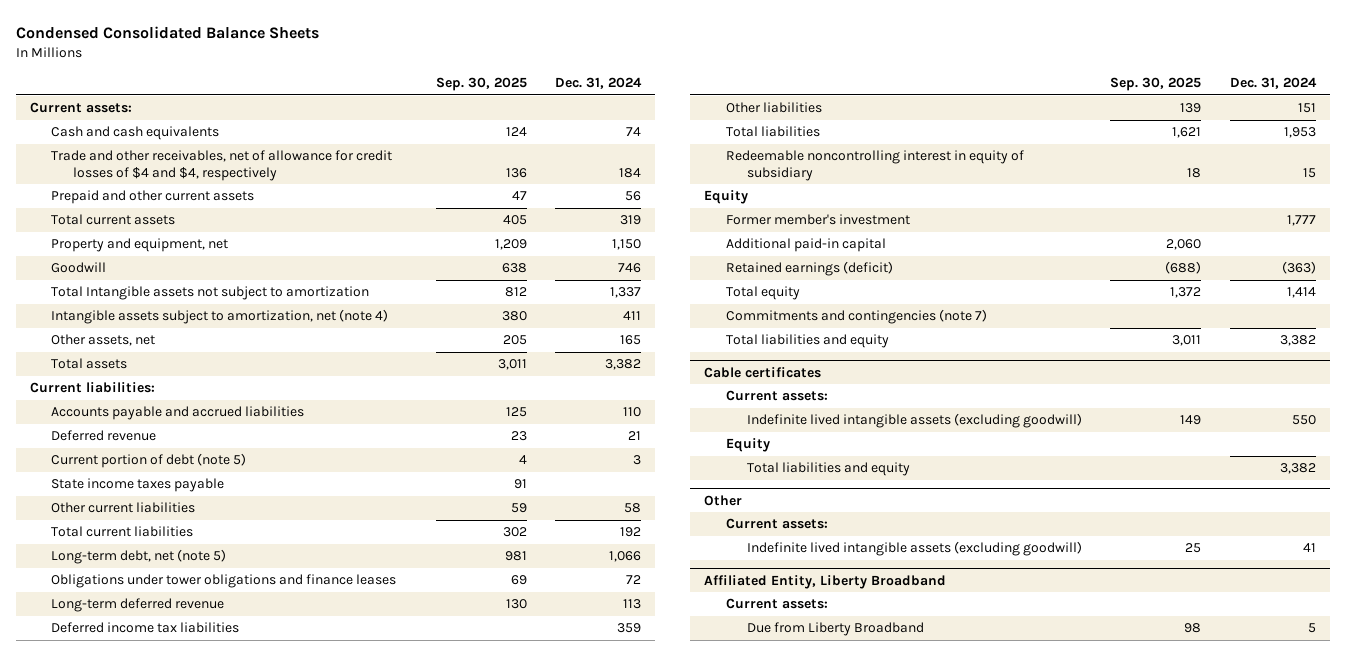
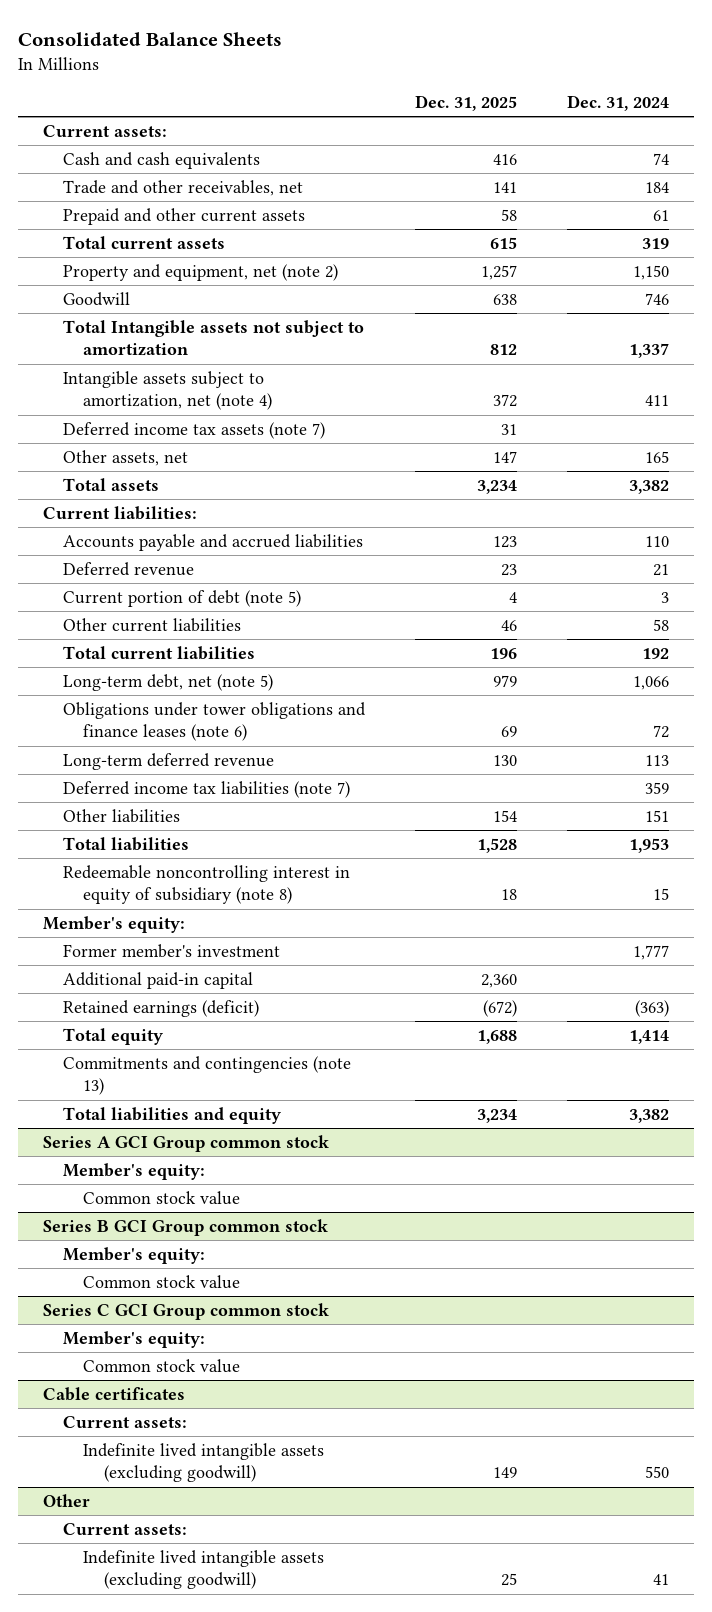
- Condensed Consolidated Balance Sheets
+ Consolidated Balance Sheets
- | Sep. 30, 2025 | Dec. 31, 2024
+ | Dec. 31, 2025 | Dec. 31, 2024
- Trade and other receivables, net of allowance for credit losses of $4 and $4, respectively | 136 | 184
- Prepaid and other current assets | 47 | 56
+ Trade and other receivables, net | 141 | 184
+ Prepaid and other current assets | 58 | 61
- Property and equipment, net | 1,209 | 1,150
+ Property and equipment, net (note 2) | 1,257 | 1,150
+ Deferred income tax assets (note 7) | 31 |
- State income taxes payable | 91 |
- Obligations under tower obligations and finance leases | 69 | 72
+ Obligations under tower obligations and finance leases (note 6) | 69 | 72
- Deferred income tax liabilities | | 359
+ Deferred income tax liabilities (note 7) | | 359
- Redeemable noncontrolling interest in equity of subsidiary | 18 | 15
- Equity
+ Redeemable noncontrolling interest in equity of subsidiary (note 8) | 18 | 15
+ Member's equity:
- Commitments and contingencies (note 7)
+ Commitments and contingencies (note 13)
+ Series A GCI Group common stock
+ Member's equity:
+ Common stock value
+ Series B GCI Group common stock
+ Member's equity:
+ Common stock value
+ Series C GCI Group common stock
+ Member's equity:
+ Common stock value
@ Cable certificates
- Equity
- Total liabilities and equity | | 3,382
- Affiliated Entity, Liberty Broadband
- Current assets:
- Due from Liberty Broadband | 98 | 5

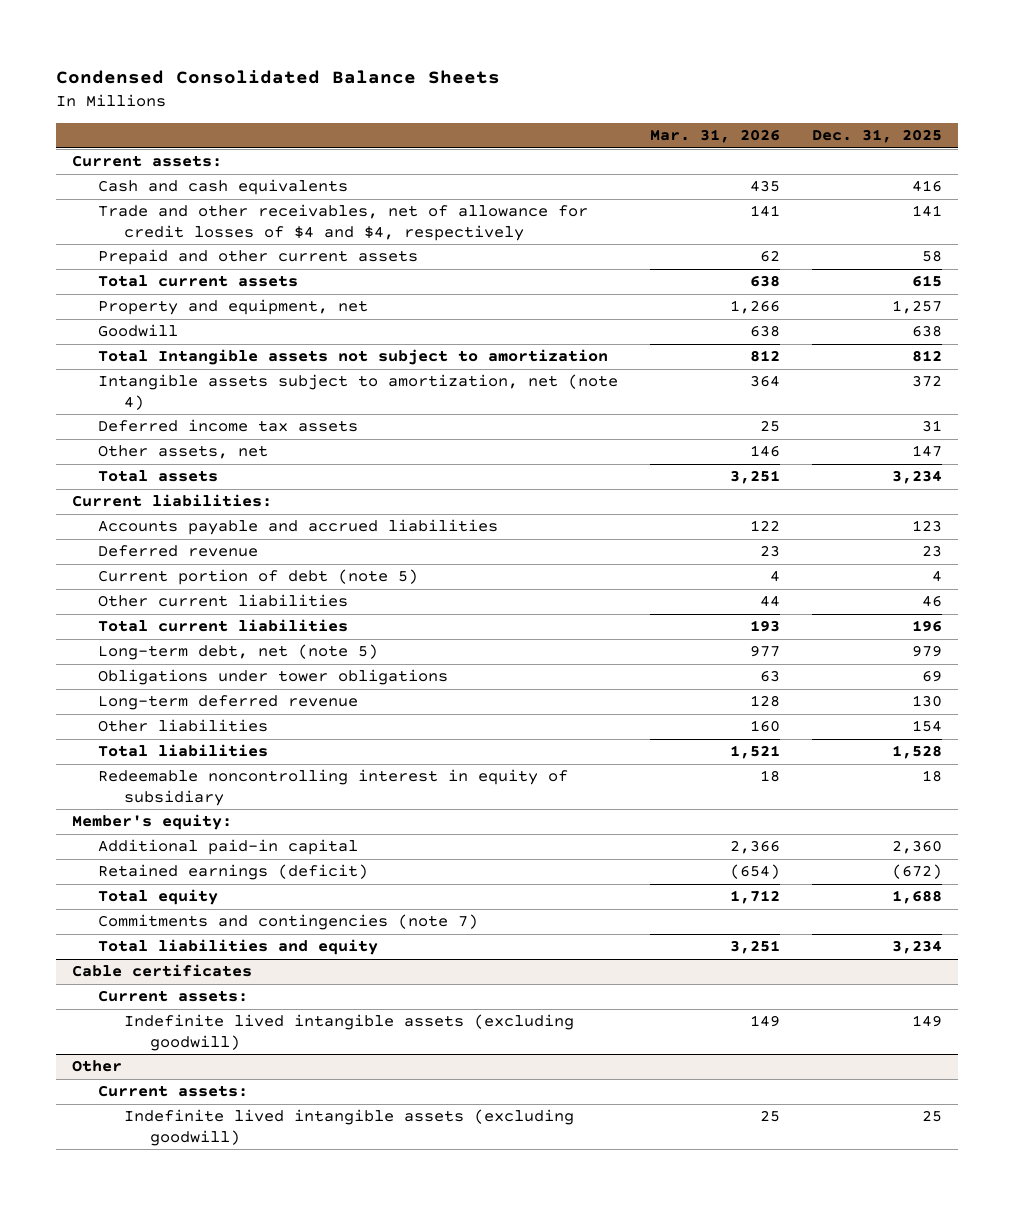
- Consolidated Balance Sheets
+ Condensed Consolidated Balance Sheets
- | Dec. 31, 2025 | Dec. 31, 2024
+ | Mar. 31, 2026 | Dec. 31, 2025
- Trade and other receivables, net | 141 | 184
+ Trade and other receivables, net of allowance for credit losses of $4 and $4, respectively | 141 | 141
- Property and equipment, net (note 2) | 1,257 | 1,150
+ Property and equipment, net | 1,266 | 1,257
- Deferred income tax assets (note 7) | 31 |
+ Deferred income tax assets | 25 | 31
- Obligations under tower obligations and finance leases (note 6) | 69 | 72
+ Obligations under tower obligations | 63 | 69
- Deferred income tax liabilities (note 7) | | 359
- Redeemable noncontrolling interest in equity of subsidiary (note 8) | 18 | 15
+ Redeemable noncontrolling interest in equity of subsidiary | 18 | 18
- Former member's investment | | 1,777
- Commitments and contingencies (note 13)
+ Commitments and contingencies (note 7)
- Series A GCI Group common stock
- Member's equity:
- Common stock value
- Series B GCI Group common stock
- Member's equity:
- Common stock value
- Series C GCI Group common stock
- Member's equity:
- Common stock value

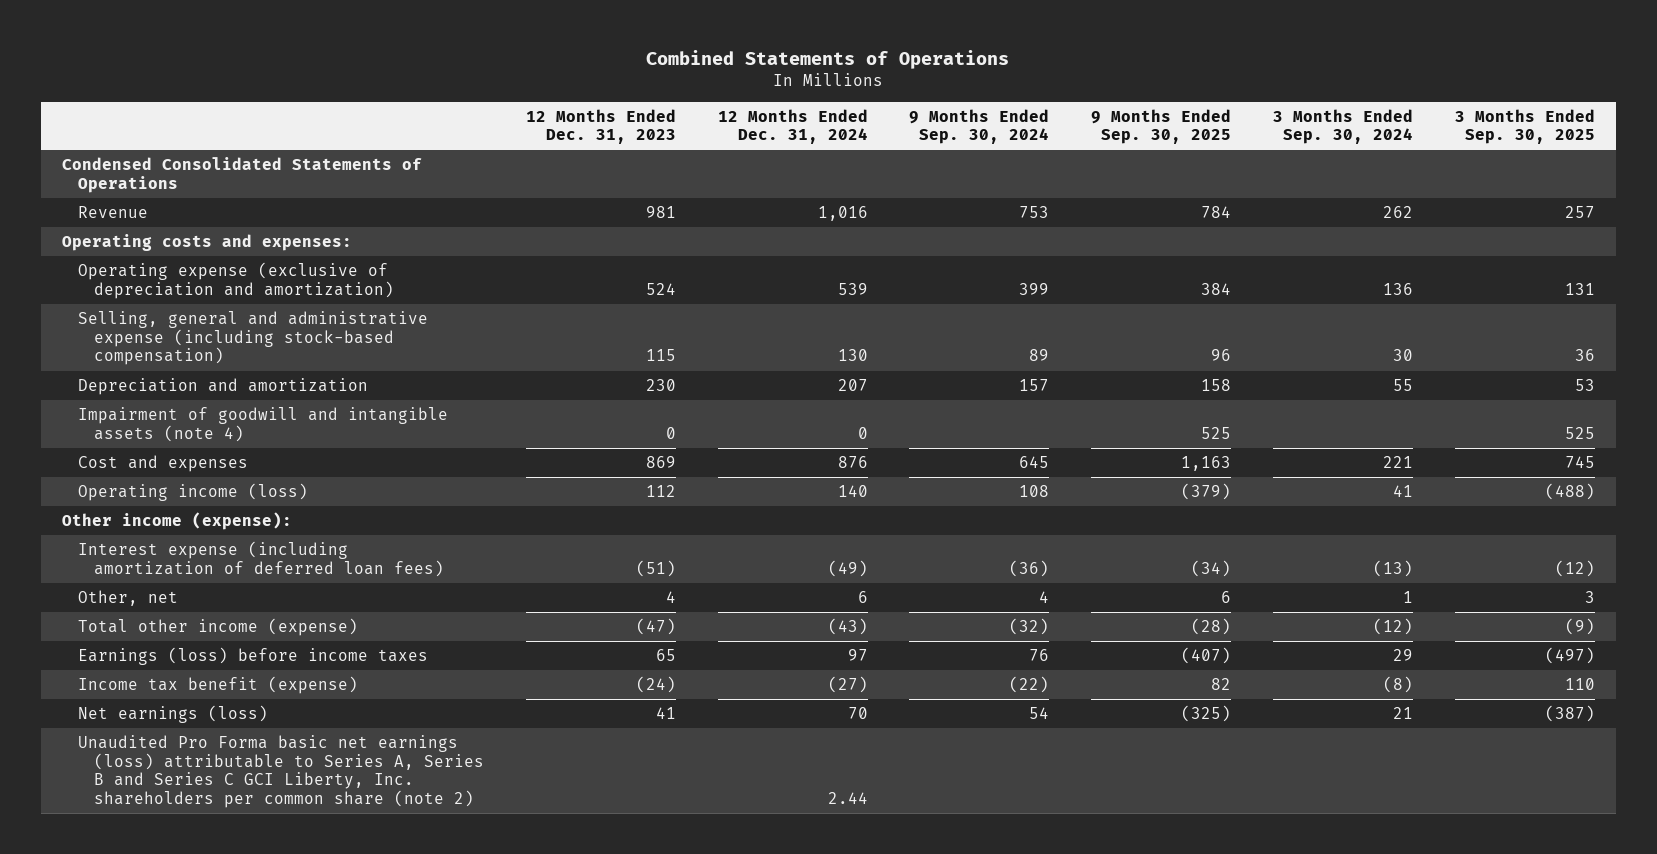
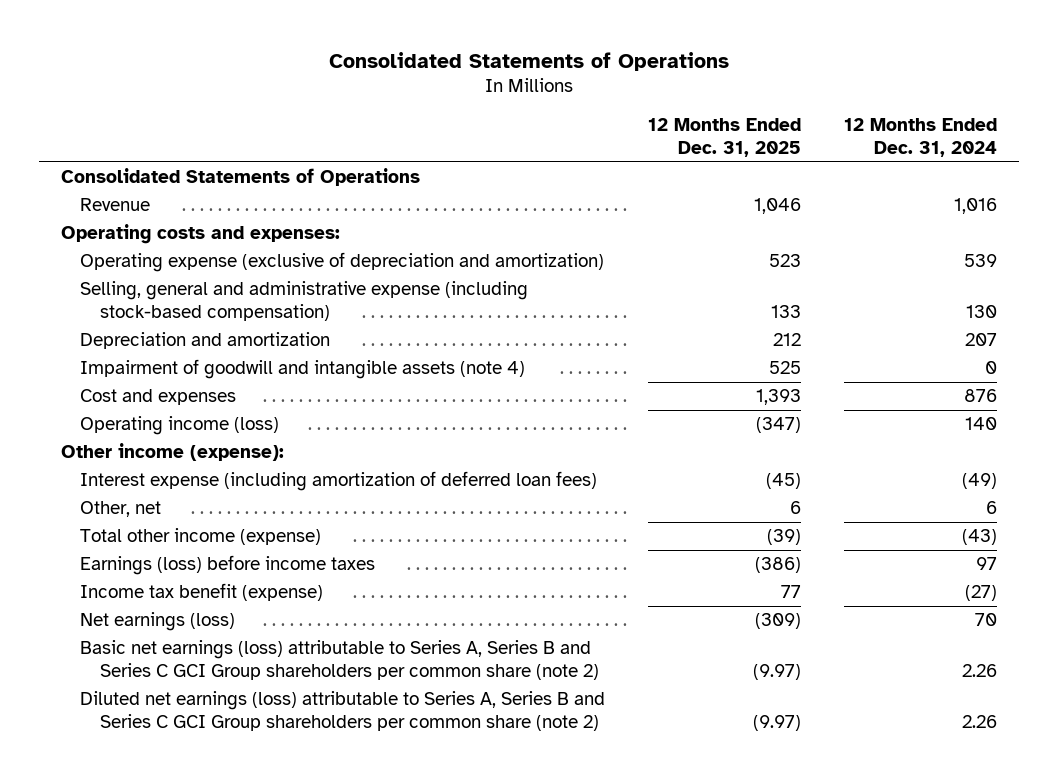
- Combined Statements of Operations
+ Consolidated Statements of Operations
- | 12 Months Ended Dec. 31, 2023 | 12 Months Ended Dec. 31, 2024 | 9 Months Ended Sep. 30, 2024 | 9 Months Ended Sep. 30, 2025 | 3 Months Ended Sep. 30, 2024 | 3 Months Ended Sep. 30, 2025
+ | 12 Months Ended Dec. 31, 2025 | 12 Months Ended Dec. 31, 2024
- Condensed Consolidated Statements of Operations
+ Consolidated Statements of Operations
- Unaudited Pro Forma basic net earnings (loss) attributable to Series A, Series B and Series C GCI Liberty, Inc. shareholders per common share (note 2) | | 2.44 | | | |
+ Basic net earnings (loss) attributable to Series A, Series B and Series C GCI Group shareholders per common share (note 2) | (9.97) | 2.26
+ Diluted net earnings (loss) attributable to Series A, Series B and Series C GCI Group shareholders per common share (note 2) | (9.97) | 2.26

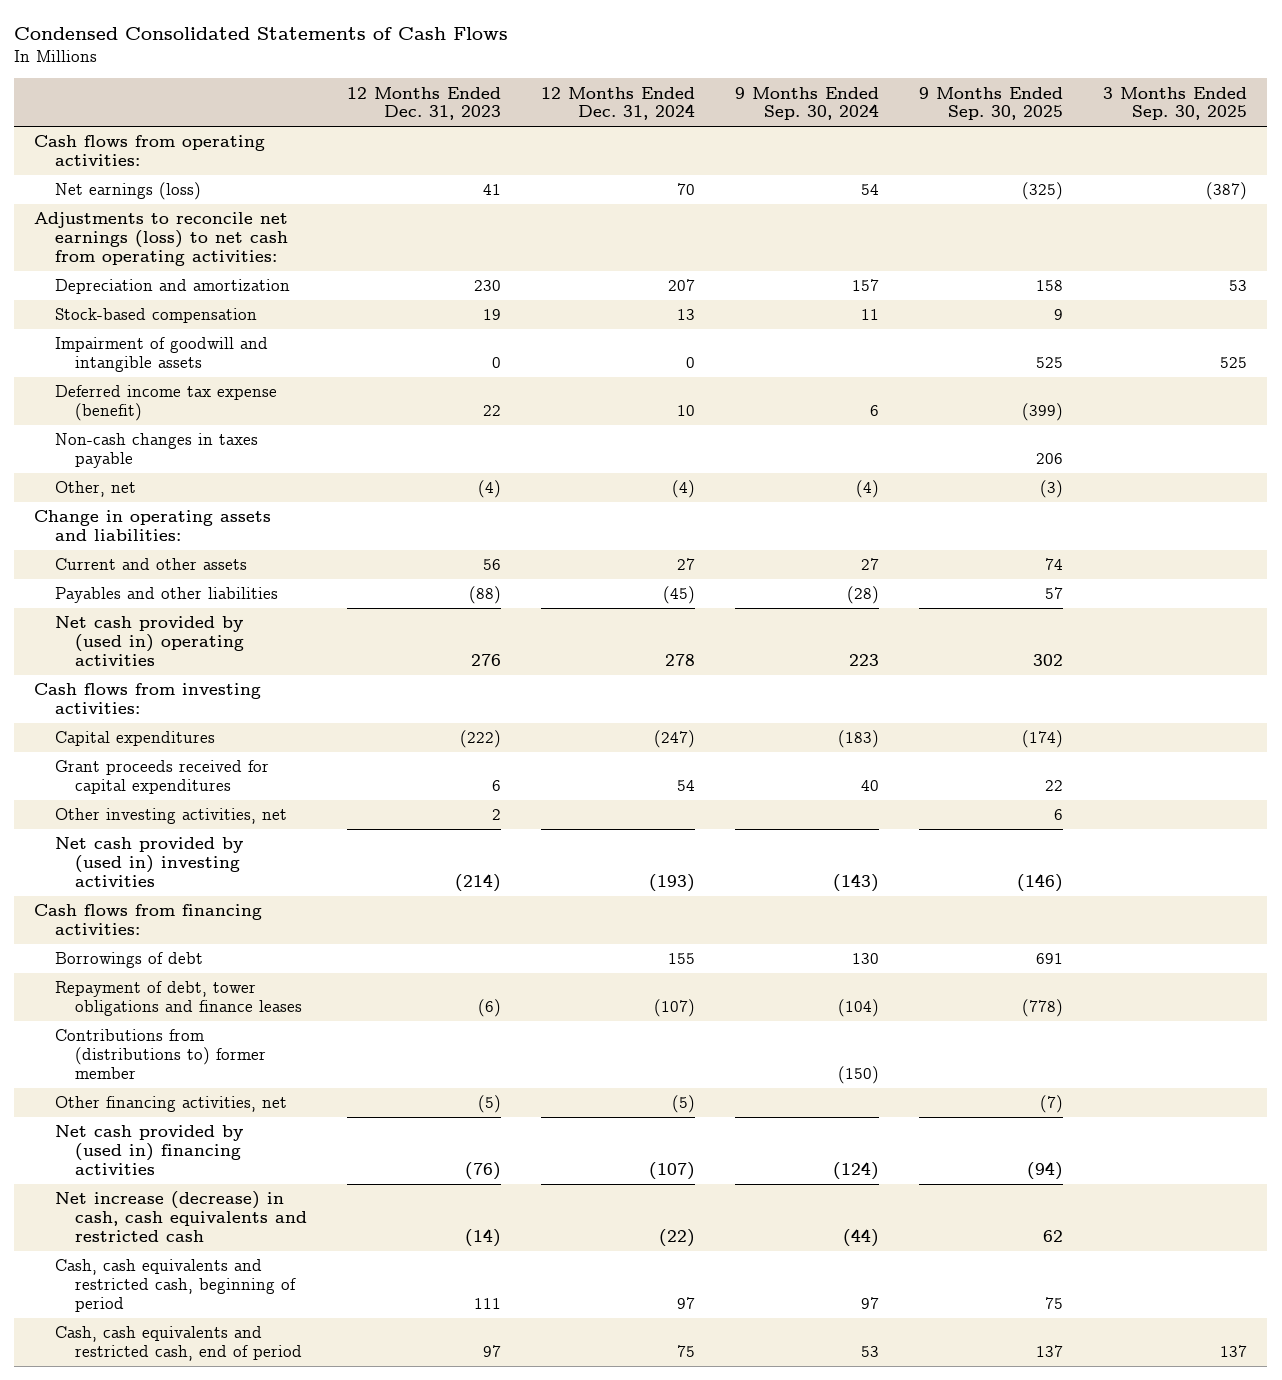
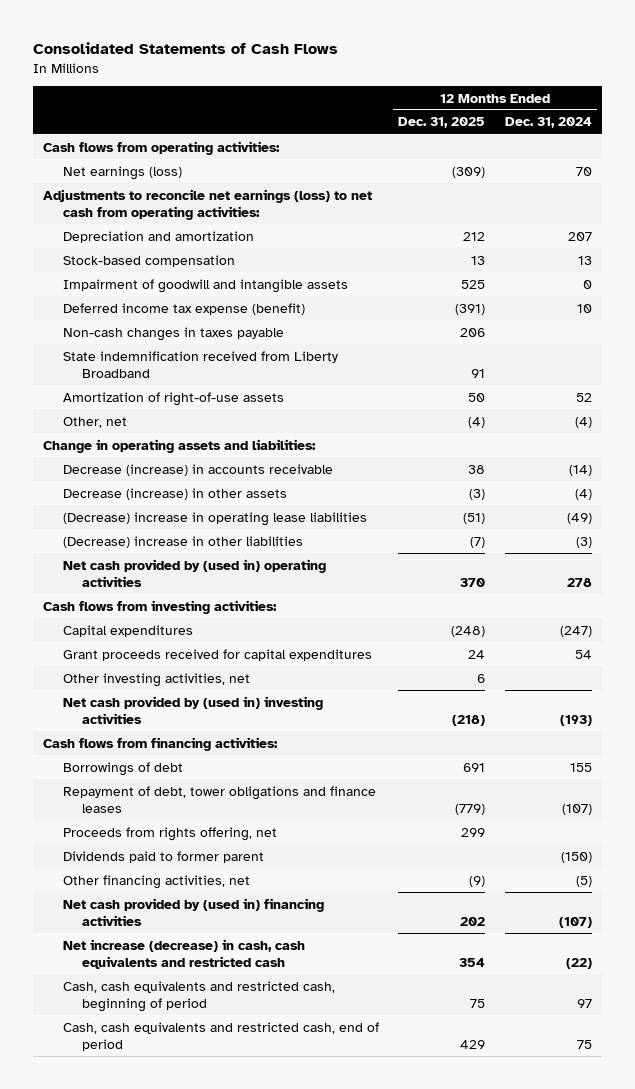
- Condensed Consolidated Statements of Cash Flows
+ Consolidated Statements of Cash Flows
- | 12 Months Ended Dec. 31, 2023 | 12 Months Ended Dec. 31, 2024 | 9 Months Ended Sep. 30, 2024 | 9 Months Ended Sep. 30, 2025 | 3 Months Ended Sep. 30, 2025
+ | 12 Months Ended Dec. 31, 2025 | 12 Months Ended Dec. 31, 2024
+ State indemnification received from Liberty Broadband | 91 |
+ Amortization of right-of-use assets | 50 | 52
- Current and other assets | 56 | 27 | 27 | 74 |
- Payables and other liabilities | (88) | (45) | (28) | 57 |
+ Decrease (increase) in accounts receivable | 38 | (14)
+ Decrease (increase) in other assets | (3) | (4)
+ (Decrease) increase in operating lease liabilities | (51) | (49)
+ (Decrease) increase in other liabilities | (7) | (3)
- Contributions from (distributions to) former member | | | (150) | |
+ Proceeds from rights offering, net | 299 |
+ Dividends paid to former parent | | (150)

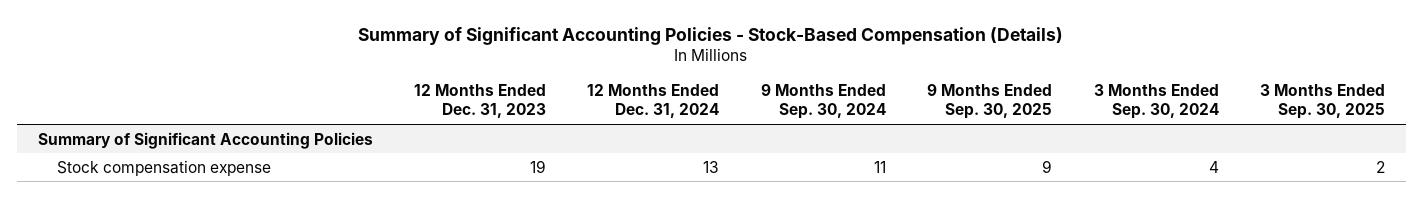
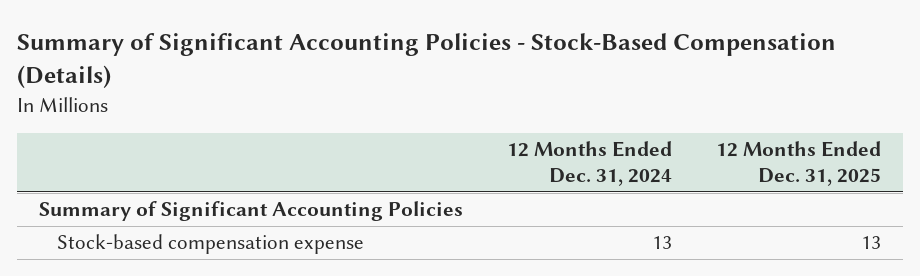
- | 12 Months Ended Dec. 31, 2023 | 12 Months Ended Dec. 31, 2024 | 9 Months Ended Sep. 30, 2024 | 9 Months Ended Sep. 30, 2025 | 3 Months Ended Sep. 30, 2024 | 3 Months Ended Sep. 30, 2025
+ | 12 Months Ended Dec. 31, 2024 | 12 Months Ended Dec. 31, 2025
- Stock compensation expense | 19 | 13 | 11 | 9 | 4 | 2
+ Stock-based compensation expense | 13 | 13

